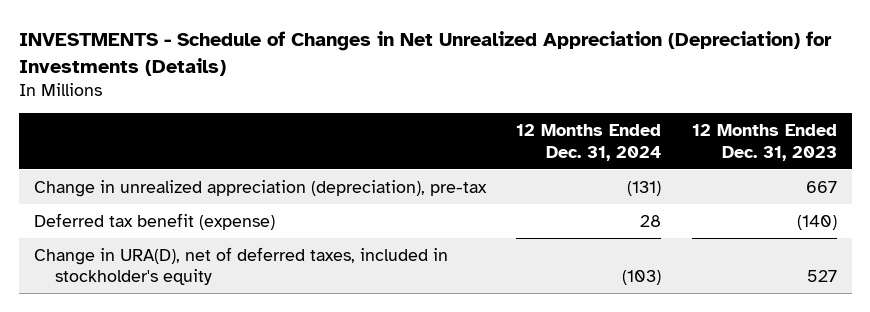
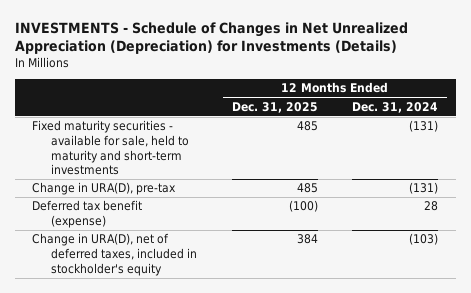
- | 12 Months Ended Dec. 31, 2024 | 12 Months Ended Dec. 31, 2023
+ | 12 Months Ended Dec. 31, 2025 | 12 Months Ended Dec. 31, 2024
- Change in unrealized appreciation (depreciation), pre-tax | (131) | 667
+ Fixed maturity securities - available for sale, held to maturity and short-term investments | 485 | (131)
+ Change in URA(D), pre-tax | 485 | (131)

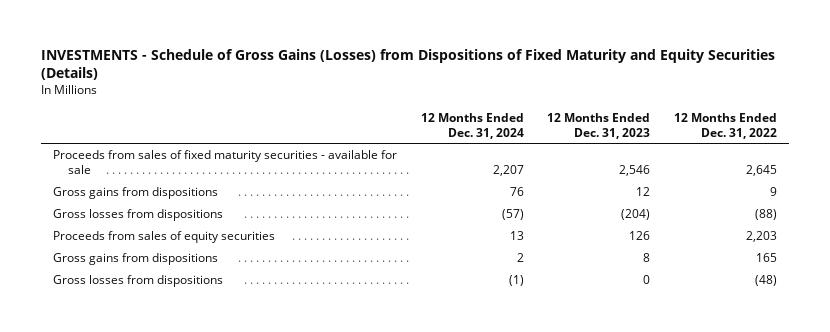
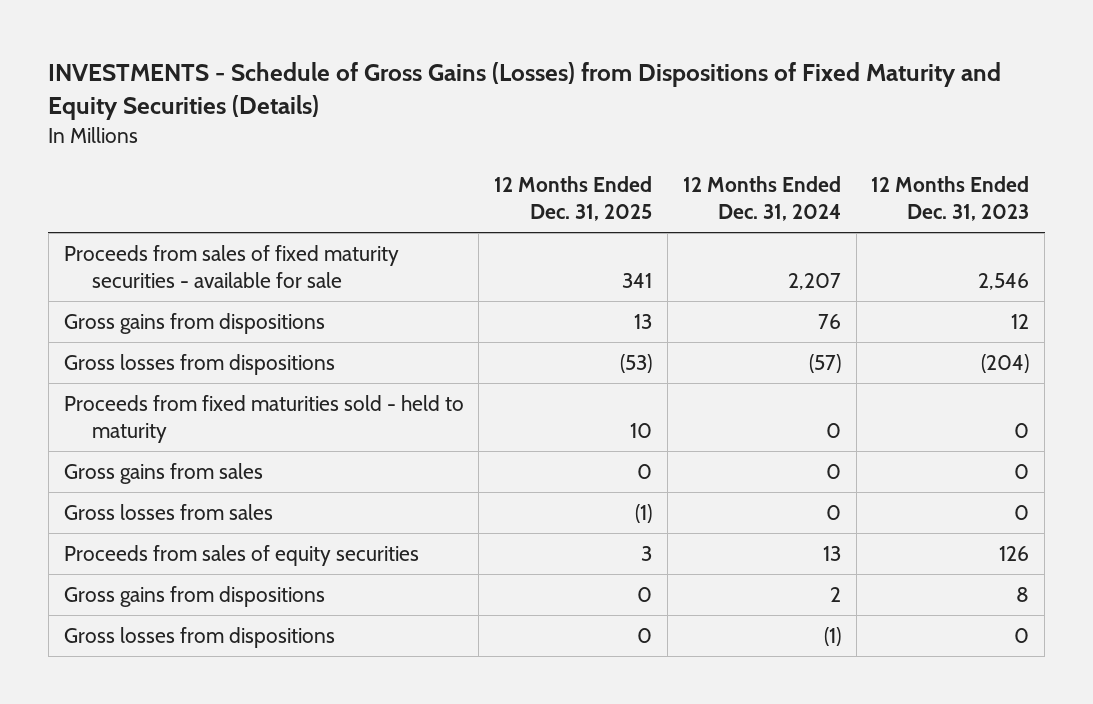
- | 12 Months Ended Dec. 31, 2024 | 12 Months Ended Dec. 31, 2023 | 12 Months Ended Dec. 31, 2022
+ | 12 Months Ended Dec. 31, 2025 | 12 Months Ended Dec. 31, 2024 | 12 Months Ended Dec. 31, 2023
+ Proceeds from fixed maturities sold - held to maturity | 10 | 0 | 0
+ Gross gains from sales | 0 | 0 | 0
+ Gross losses from sales | (1) | 0 | 0

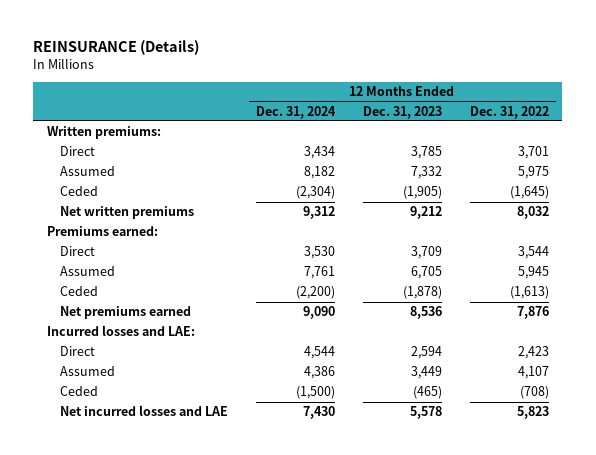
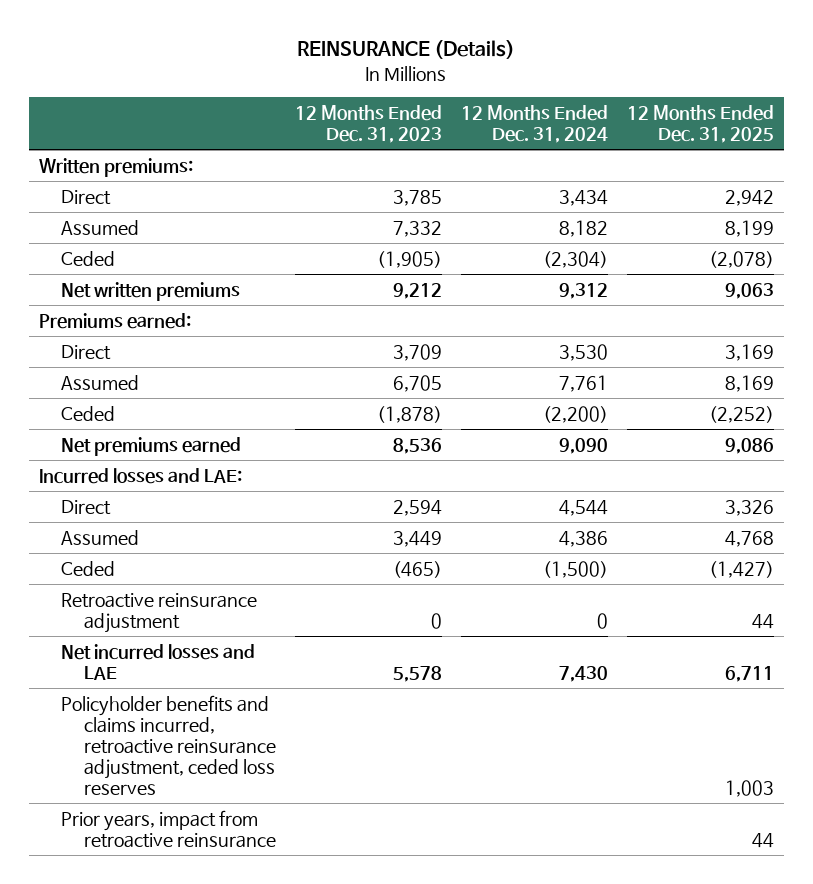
- | 12 Months Ended Dec. 31, 2024 | 12 Months Ended Dec. 31, 2023 | 12 Months Ended Dec. 31, 2022
+ | 12 Months Ended Dec. 31, 2023 | 12 Months Ended Dec. 31, 2024 | 12 Months Ended Dec. 31, 2025
+ Retroactive reinsurance adjustment | 0 | 0 | 44
+ Policyholder benefits and claims incurred, retroactive reinsurance adjustment, ceded loss reserves | | | 1,003
+ Prior years, impact from retroactive reinsurance | | | 44

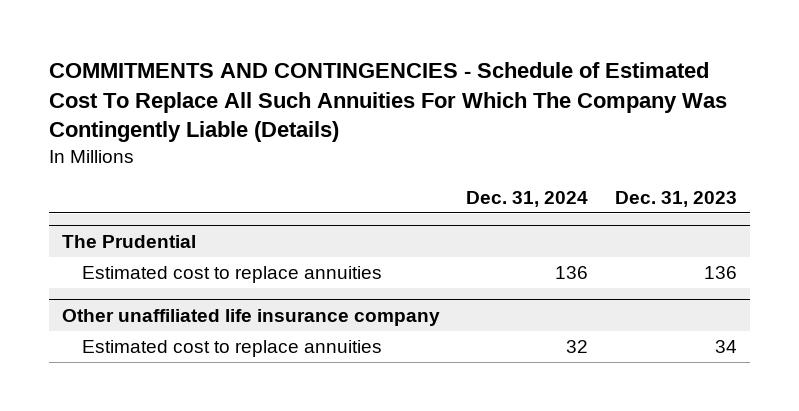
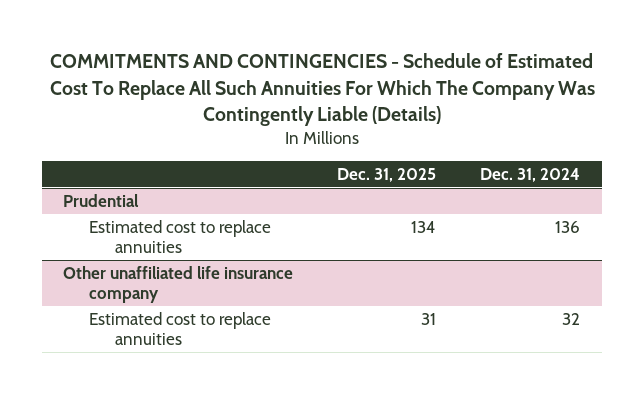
- | Dec. 31, 2024 | Dec. 31, 2023
+ | Dec. 31, 2025 | Dec. 31, 2024
- The Prudential
+ Prudential

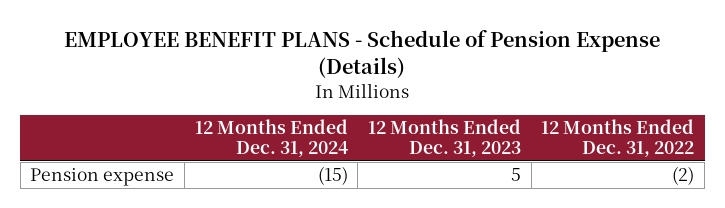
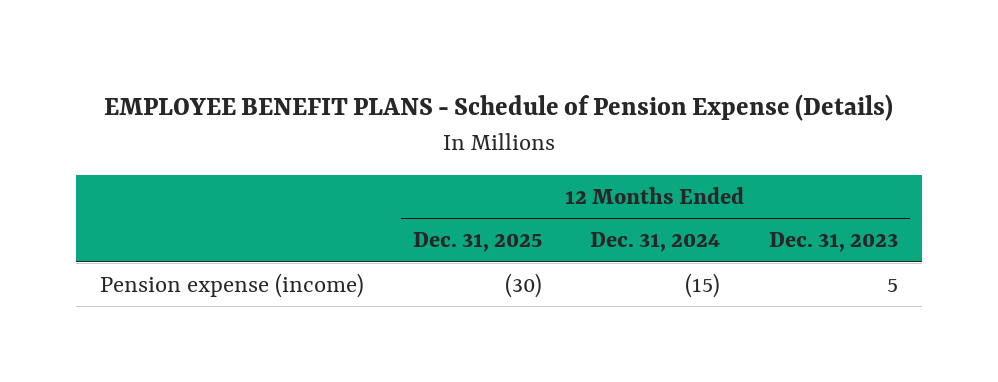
- | 12 Months Ended Dec. 31, 2024 | 12 Months Ended Dec. 31, 2023 | 12 Months Ended Dec. 31, 2022
+ | 12 Months Ended Dec. 31, 2025 | 12 Months Ended Dec. 31, 2024 | 12 Months Ended Dec. 31, 2023
- Pension expense | (15) | 5 | (2)
+ Pension expense (income) | (30) | (15) | 5

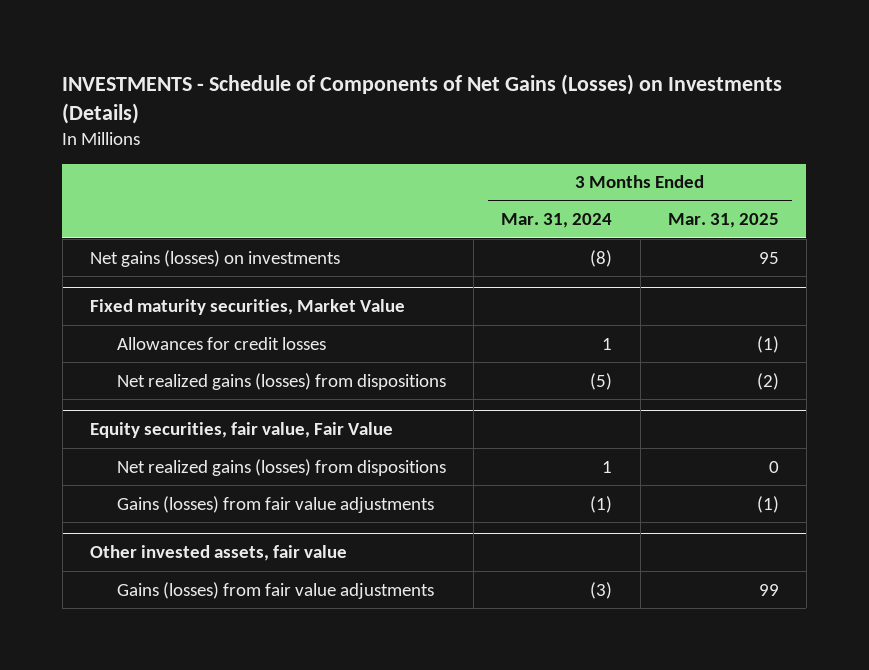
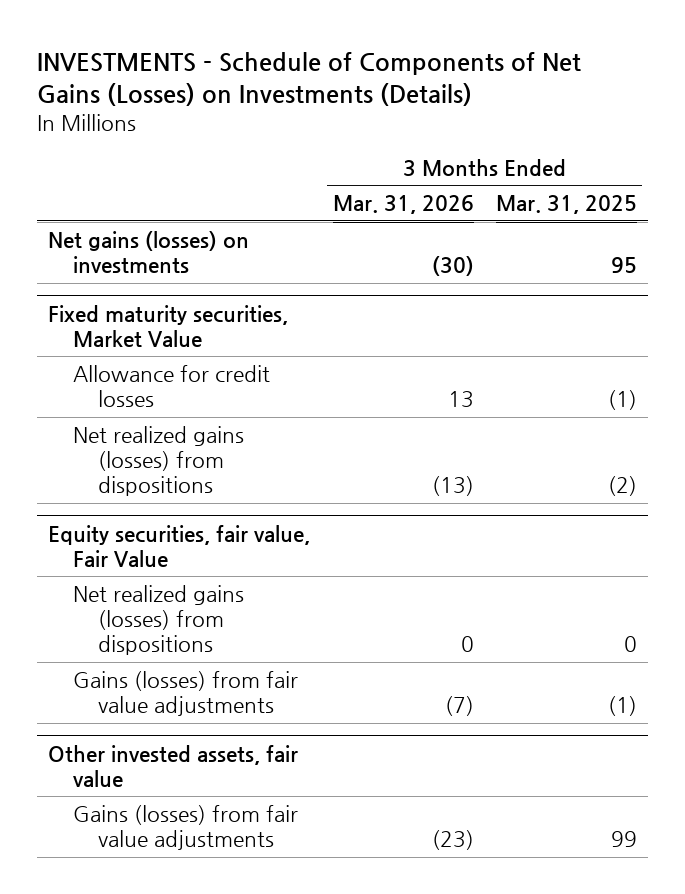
- | 3 Months Ended Mar. 31, 2024 | 3 Months Ended Mar. 31, 2025
+ | 3 Months Ended Mar. 31, 2026 | 3 Months Ended Mar. 31, 2025
@ Fixed maturity securities, Market Value
- Allowances for credit losses | 1 | (1)
+ Allowance for credit losses | 13 | (1)

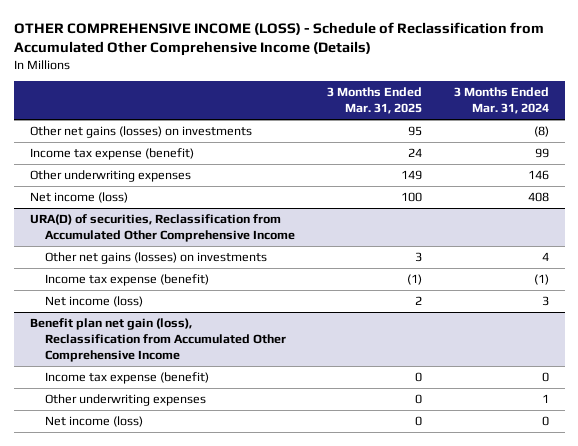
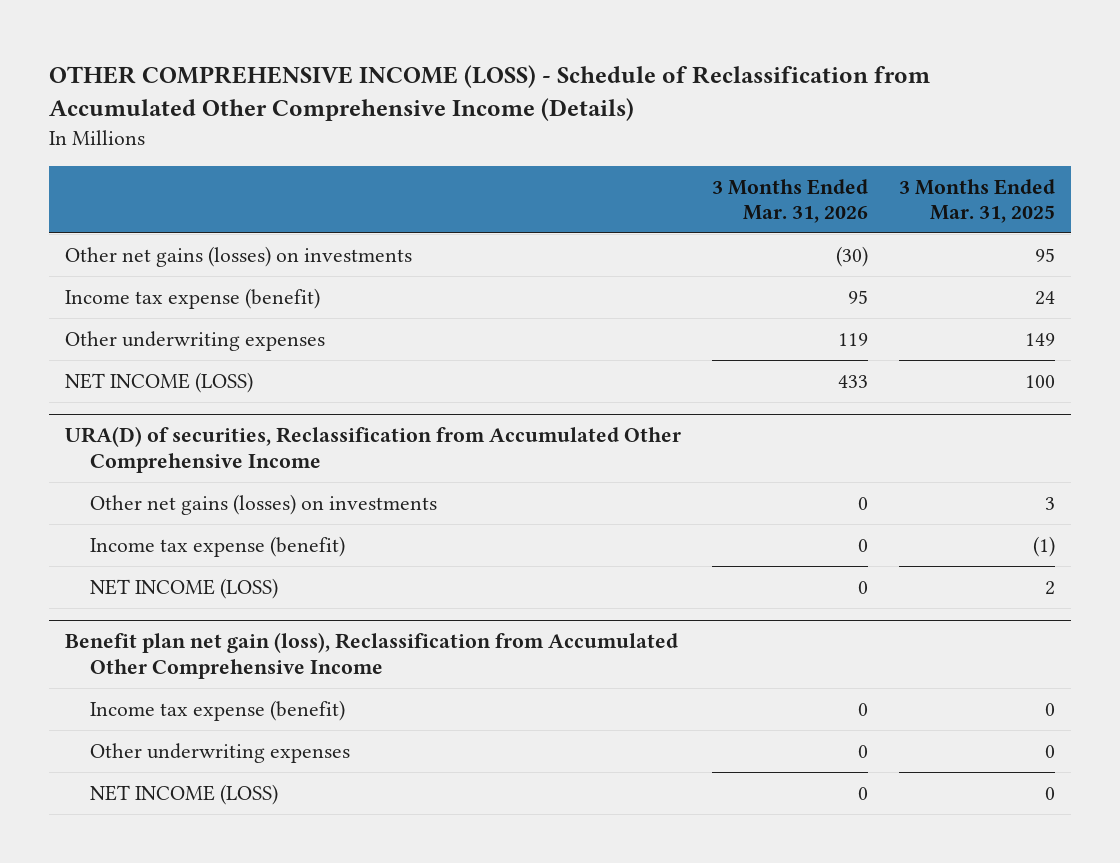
- | 3 Months Ended Mar. 31, 2025 | 3 Months Ended Mar. 31, 2024
+ | 3 Months Ended Mar. 31, 2026 | 3 Months Ended Mar. 31, 2025
- Net income (loss) | 100 | 408
+ NET INCOME (LOSS) | 433 | 100
@ URA(D) of securities, Reclassification from Accumulated Other Comprehensive Income
- Net income (loss) | 2 | 3
+ NET INCOME (LOSS) | 0 | 2
@ Benefit plan net gain (loss), Reclassification from Accumulated Other Comprehensive Income
- Net income (loss) | 0 | 0
+ NET INCOME (LOSS) | 0 | 0

